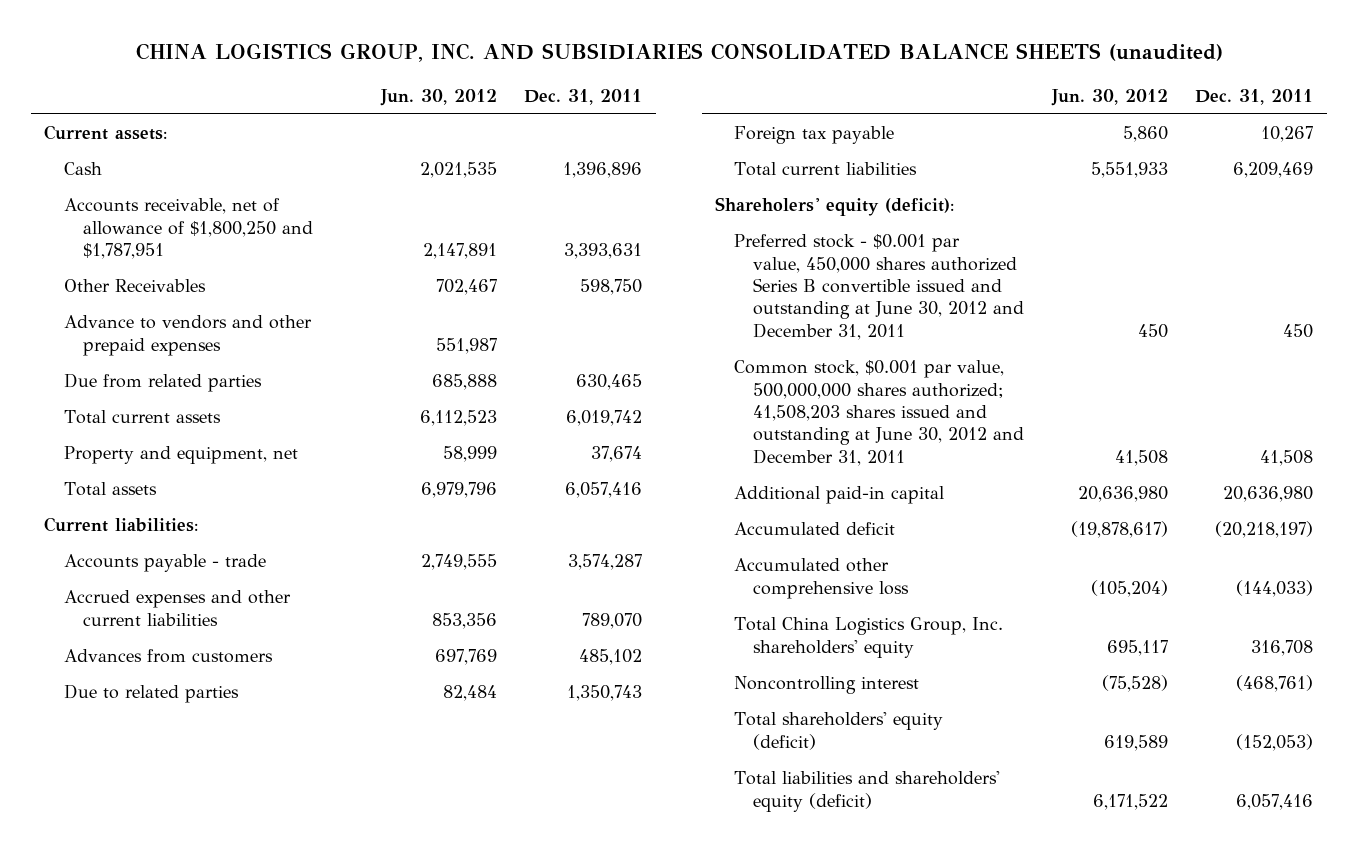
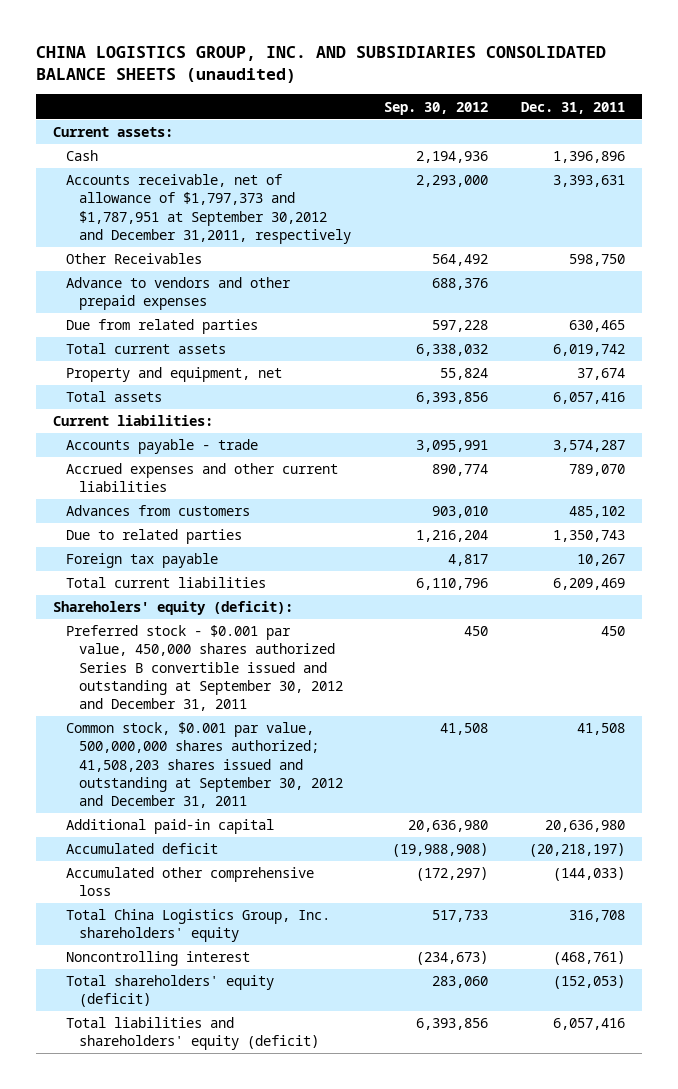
- | Jun. 30, 2012 | Dec. 31, 2011
+ | Sep. 30, 2012 | Dec. 31, 2011
- Accounts receivable, net of allowance of $1,800,250 and $1,787,951 | 2,147,891 | 3,393,631
+ Accounts receivable, net of allowance of $1,797,373 and $1,787,951 at September 30,2012 and December 31,2011, respectively | 2,293,000 | 3,393,631
- Preferred stock - $0.001 par value, 450,000 shares authorized Series B convertible issued and outstanding at June 30, 2012 and December 31, 2011 | 450 | 450
- Common stock, $0.001 par value, 500,000,000 shares authorized; 41,508,203 shares issued and outstanding at June 30, 2012 and December 31, 2011 | 41,508 | 41,508
+ Preferred stock - $0.001 par value, 450,000 shares authorized Series B convertible issued and outstanding at September 30, 2012 and December 31, 2011 | 450 | 450
+ Common stock, $0.001 par value, 500,000,000 shares authorized; 41,508,203 shares issued and outstanding at September 30, 2012 and December 31, 2011 | 41,508 | 41,508

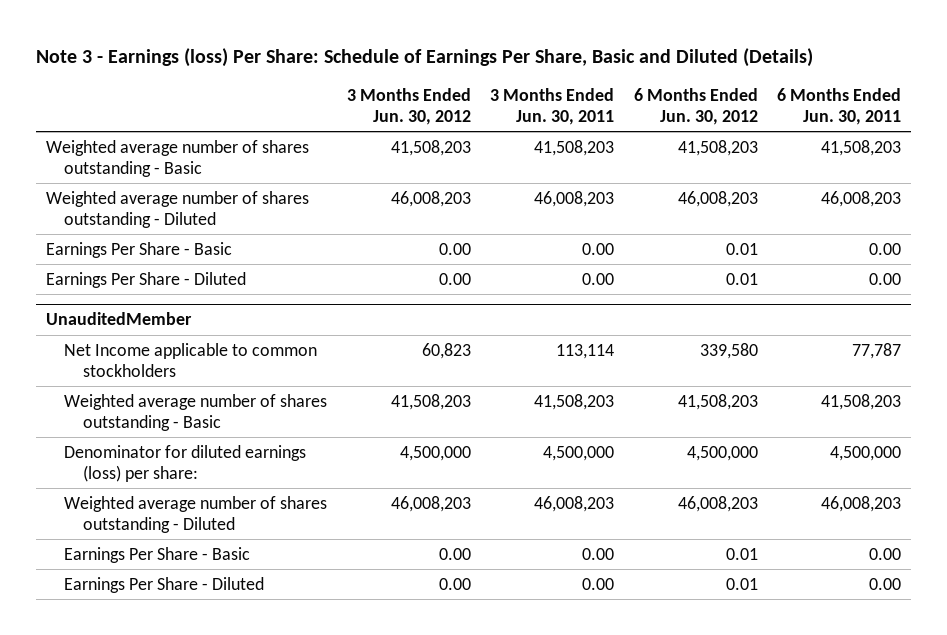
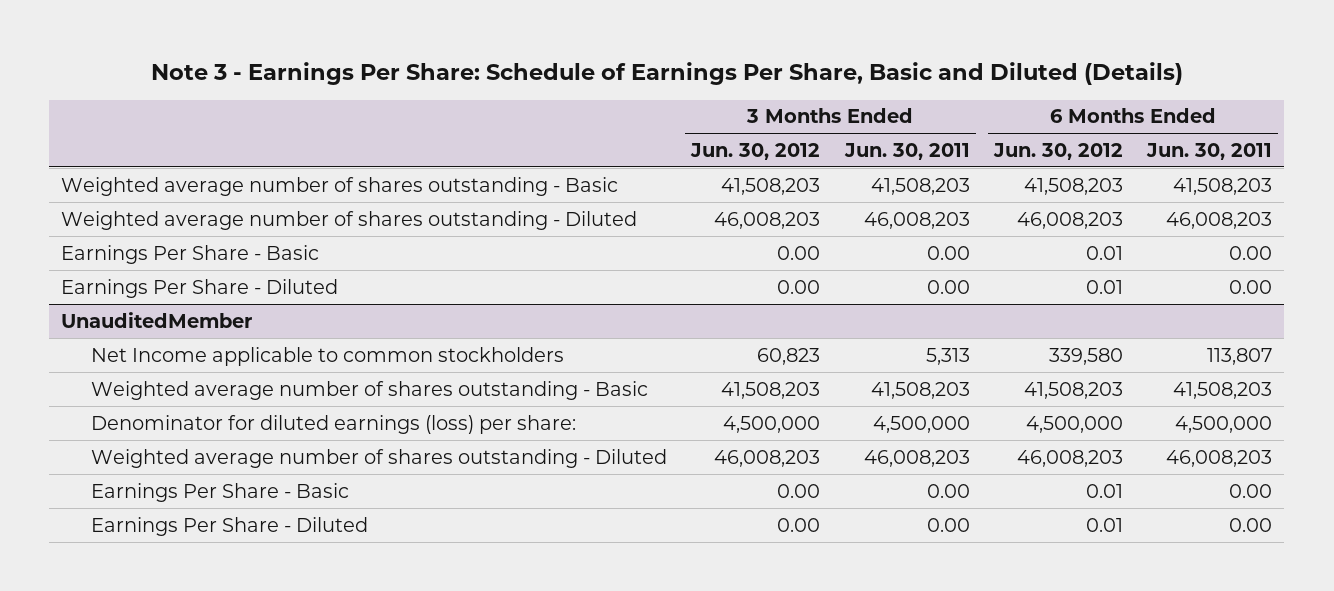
- Note 3 - Earnings (loss) Per Share: Schedule of Earnings Per Share, Basic and Diluted (Details)
+ Note 3 - Earnings Per Share: Schedule of Earnings Per Share, Basic and Diluted (Details)
@ UnauditedMember
- Net Income applicable to common stockholders | 60,823 | 113,114 | 339,580 | 77,787
+ Net Income applicable to common stockholders | 60,823 | 5,313 | 339,580 | 113,807

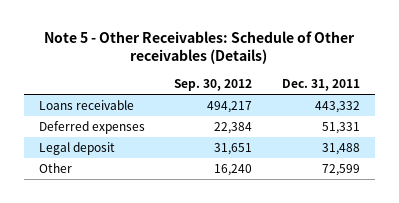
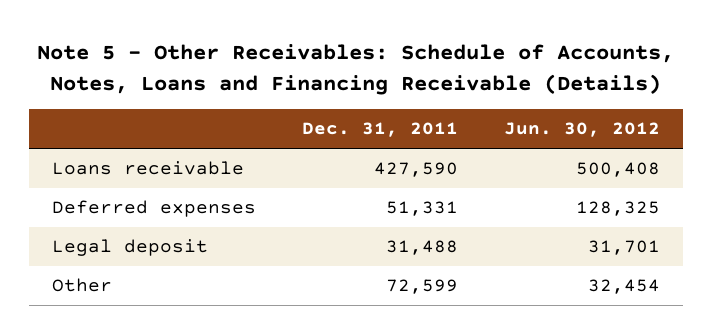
- Note 5 - Other Receivables: Schedule of Other receivables (Details)
+ Note 5 - Other Receivables: Schedule of Accounts, Notes, Loans and Financing Receivable (Details)
- | Sep. 30, 2012 | Dec. 31, 2011
+ | Dec. 31, 2011 | Jun. 30, 2012
- Loans receivable | 494,217 | 443,332
+ Loans receivable | 427,590 | 500,408

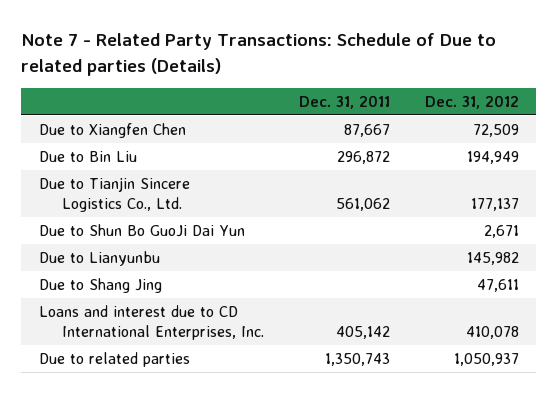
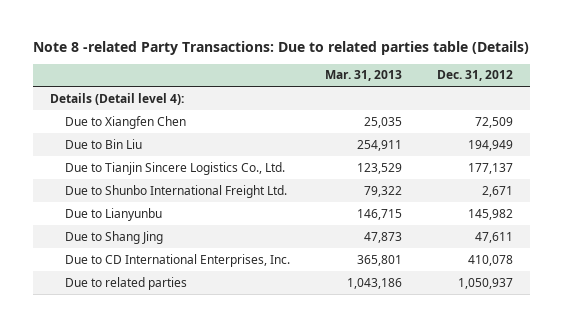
- Note 7 - Related Party Transactions: Schedule of Due to related parties (Details)
+ Note 8 -related Party Transactions: Due to related parties table (Details)
- | Dec. 31, 2011 | Dec. 31, 2012
+ | Mar. 31, 2013 | Dec. 31, 2012
+ Details (Detail level 4):
- Due to Shun Bo GuoJi Dai Yun | | 2,671
+ Due to Shunbo International Freight Ltd. | 79,322 | 2,671
- Loans and interest due to CD International Enterprises, Inc. | 405,142 | 410,078
+ Due to CD International Enterprises, Inc. | 365,801 | 410,078

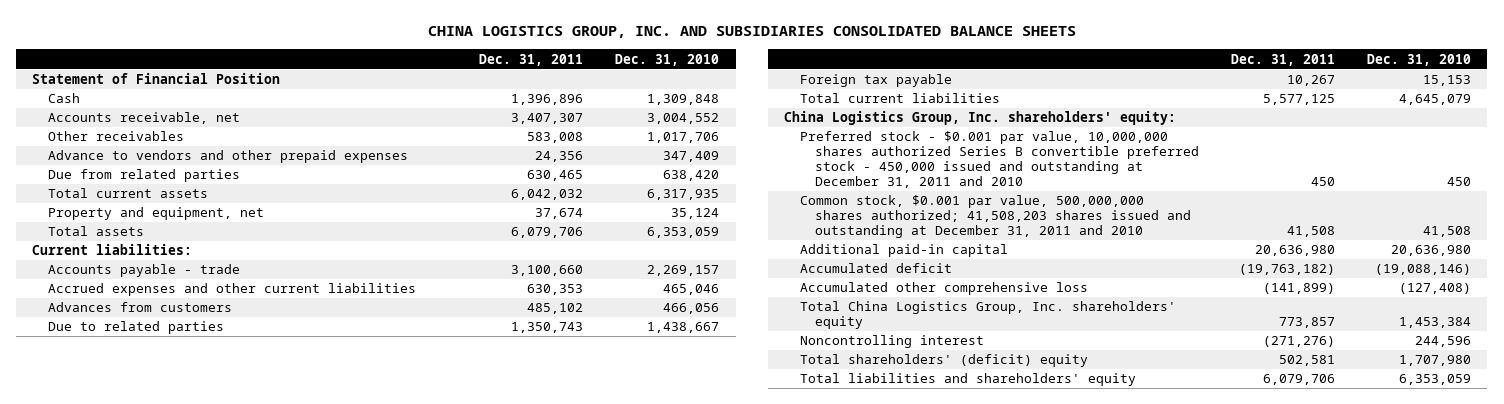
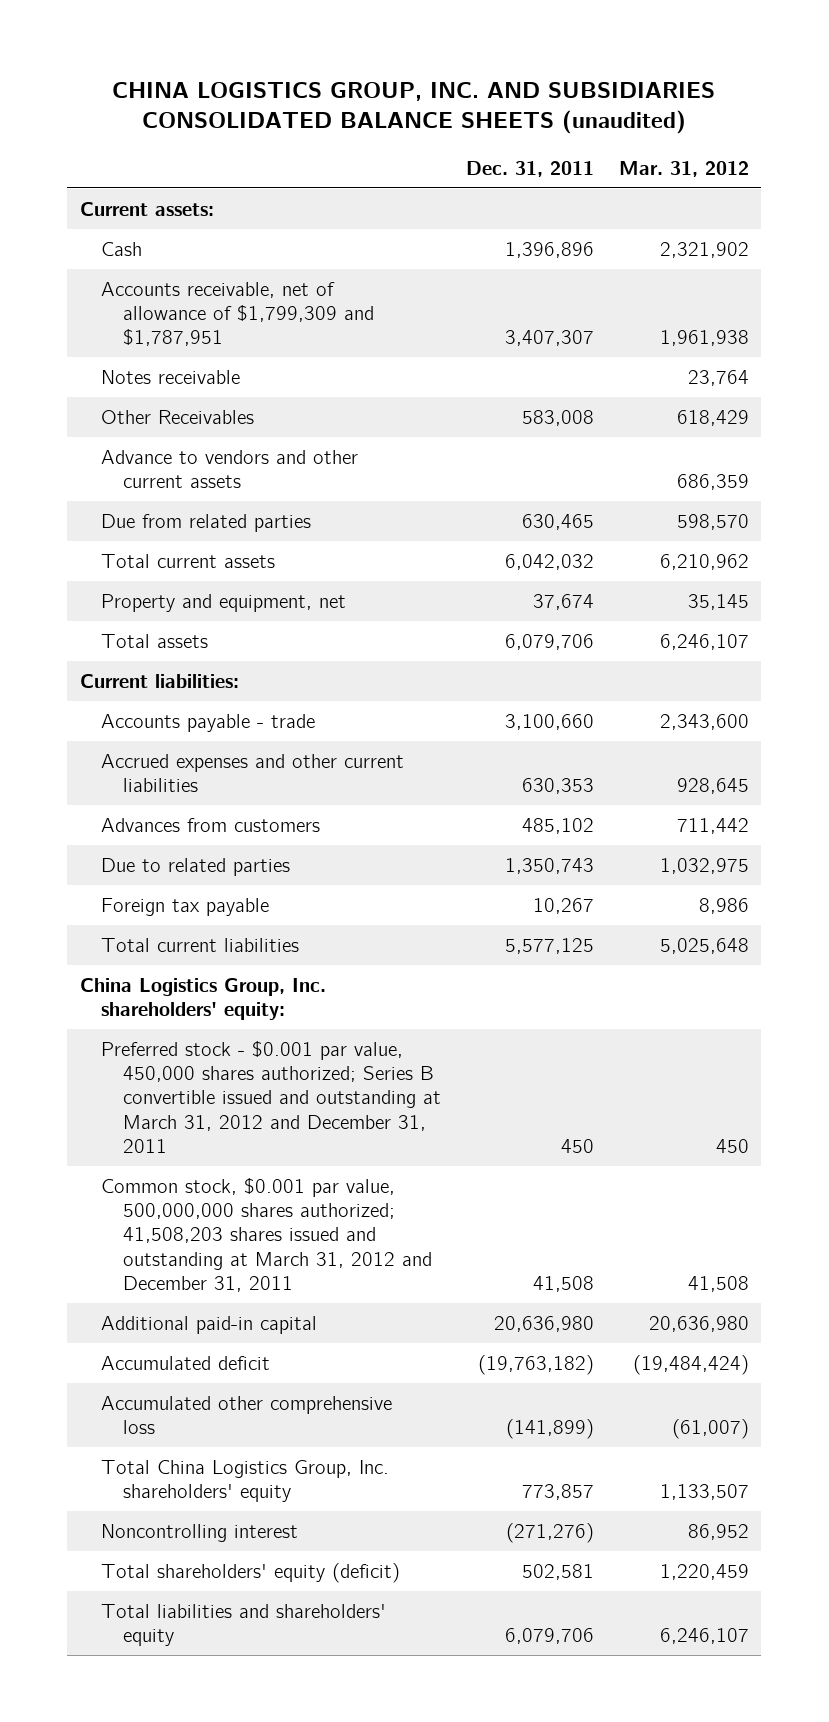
- CHINA LOGISTICS GROUP, INC. AND SUBSIDIARIES CONSOLIDATED BALANCE SHEETS
+ CHINA LOGISTICS GROUP, INC. AND SUBSIDIARIES CONSOLIDATED BALANCE SHEETS (unaudited)
- | Dec. 31, 2011 | Dec. 31, 2010
+ | Dec. 31, 2011 | Mar. 31, 2012
- Statement of Financial Position
+ Current assets:
- Accounts receivable, net | 3,407,307 | 3,004,552
- Other receivables | 583,008 | 1,017,706
- Advance to vendors and other prepaid expenses | 24,356 | 347,409
+ Accounts receivable, net of allowance of $1,799,309 and $1,787,951 | 3,407,307 | 1,961,938
+ Notes receivable | | 23,764
+ Other Receivables | 583,008 | 618,429
+ Advance to vendors and other current assets | | 686,359
- Preferred stock - $0.001 par value, 10,000,000 shares authorized Series B convertible preferred stock - 450,000 issued and outstanding at December 31, 2011 and 2010 | 450 | 450
- Common stock, $0.001 par value, 500,000,000 shares authorized; 41,508,203 shares issued and outstanding at December 31, 2011 and 2010 | 41,508 | 41,508
+ Preferred stock - $0.001 par value, 450,000 shares authorized; Series B convertible issued and outstanding at March 31, 2012 and December 31, 2011 | 450 | 450
+ Common stock, $0.001 par value, 500,000,000 shares authorized; 41,508,203 shares issued and outstanding at March 31, 2012 and December 31, 2011 | 41,508 | 41,508
- Total shareholders' (deficit) equity | 502,581 | 1,707,980
+ Total shareholders' equity (deficit) | 502,581 | 1,220,459

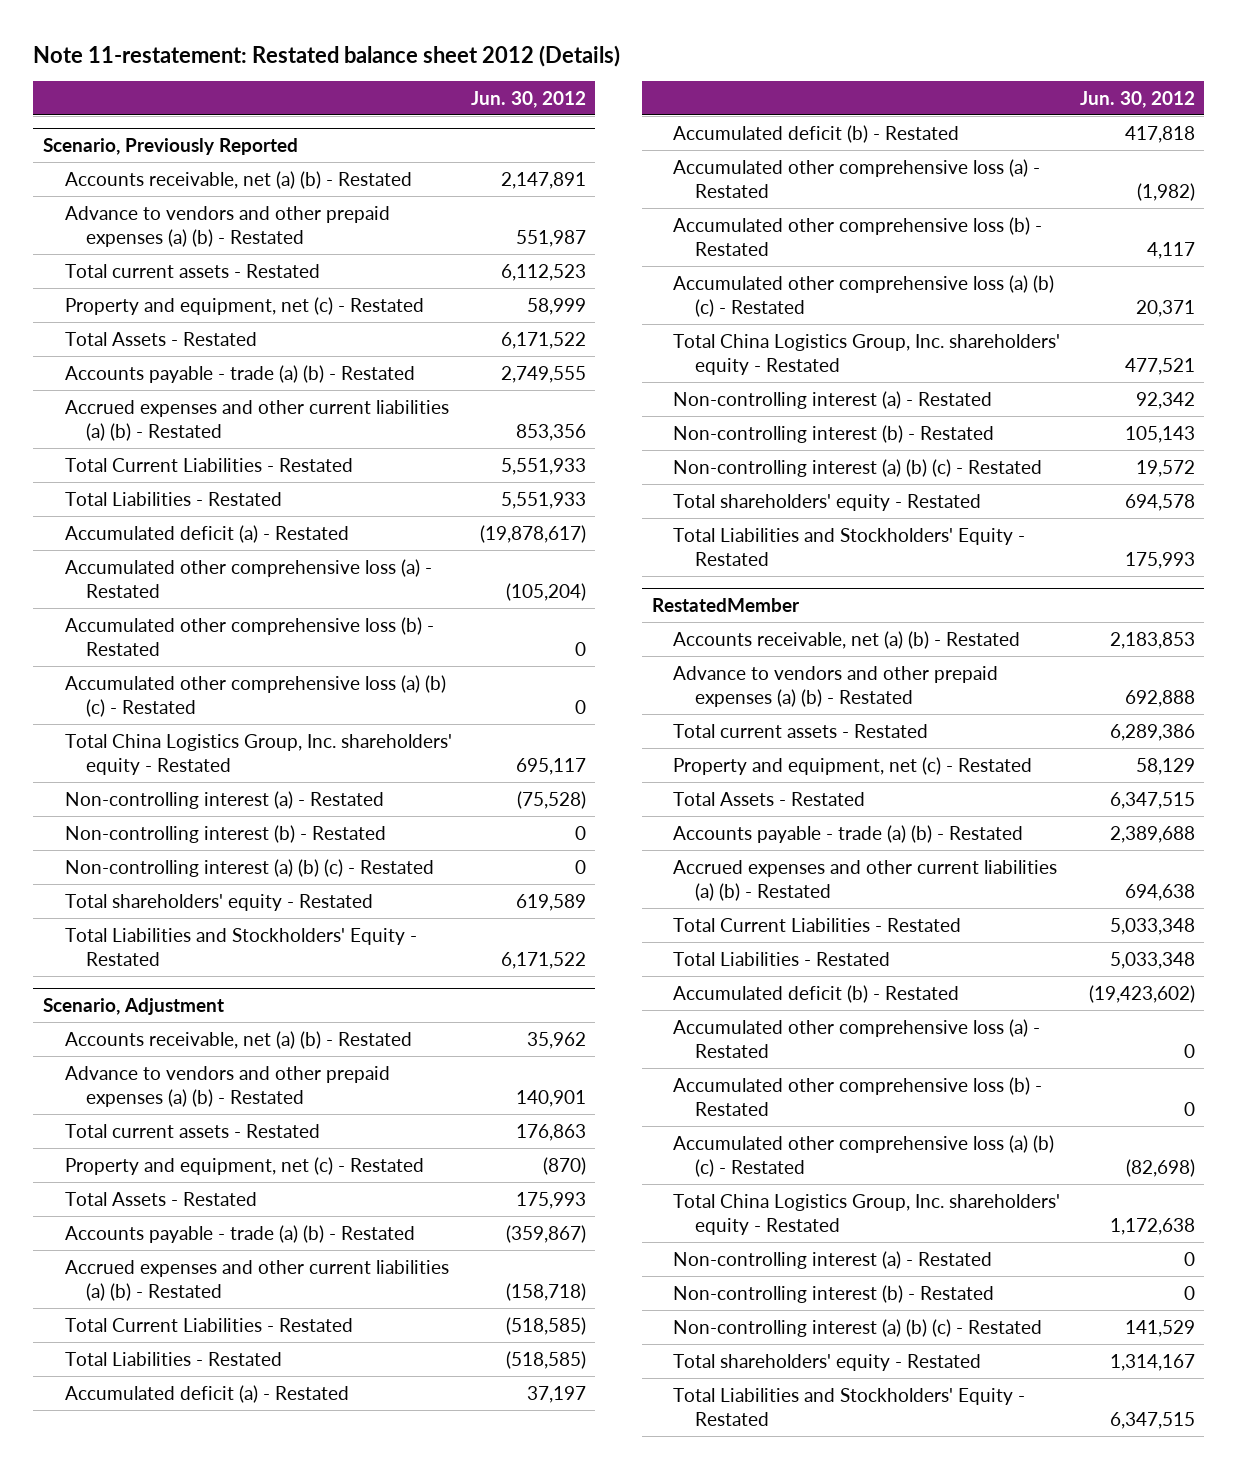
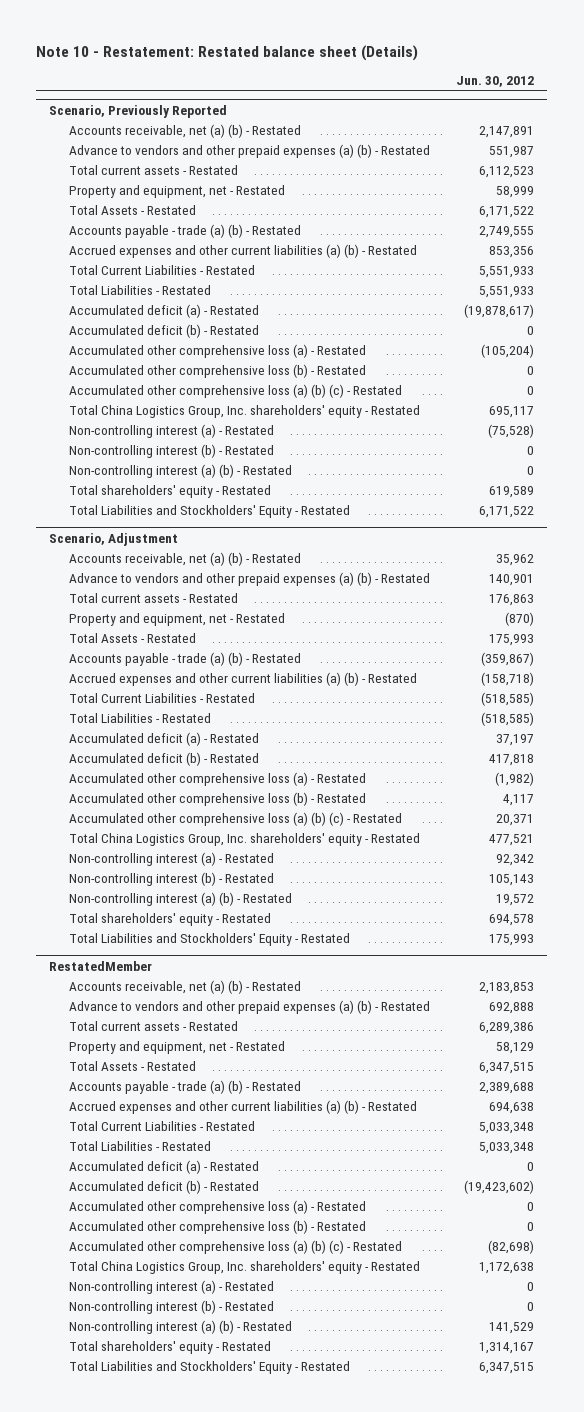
- Note 11-restatement: Restated balance sheet 2012 (Details)
+ Note 10 - Restatement: Restated balance sheet (Details)
@ Scenario, Previously Reported
- Property and equipment, net (c) - Restated | 58,999
+ Property and equipment, net - Restated | 58,999
+ Accumulated deficit (b) - Restated | 0
- Non-controlling interest (a) (b) (c) - Restated | 0
+ Non-controlling interest (a) (b) - Restated | 0
@ Scenario, Adjustment
- Property and equipment, net (c) - Restated | (870)
+ Property and equipment, net - Restated | (870)
- Non-controlling interest (a) (b) (c) - Restated | 19,572
+ Non-controlling interest (a) (b) - Restated | 19,572
@ RestatedMember
- Property and equipment, net (c) - Restated | 58,129
+ Property and equipment, net - Restated | 58,129
+ Accumulated deficit (a) - Restated | 0
- Non-controlling interest (a) (b) (c) - Restated | 141,529
+ Non-controlling interest (a) (b) - Restated | 141,529

